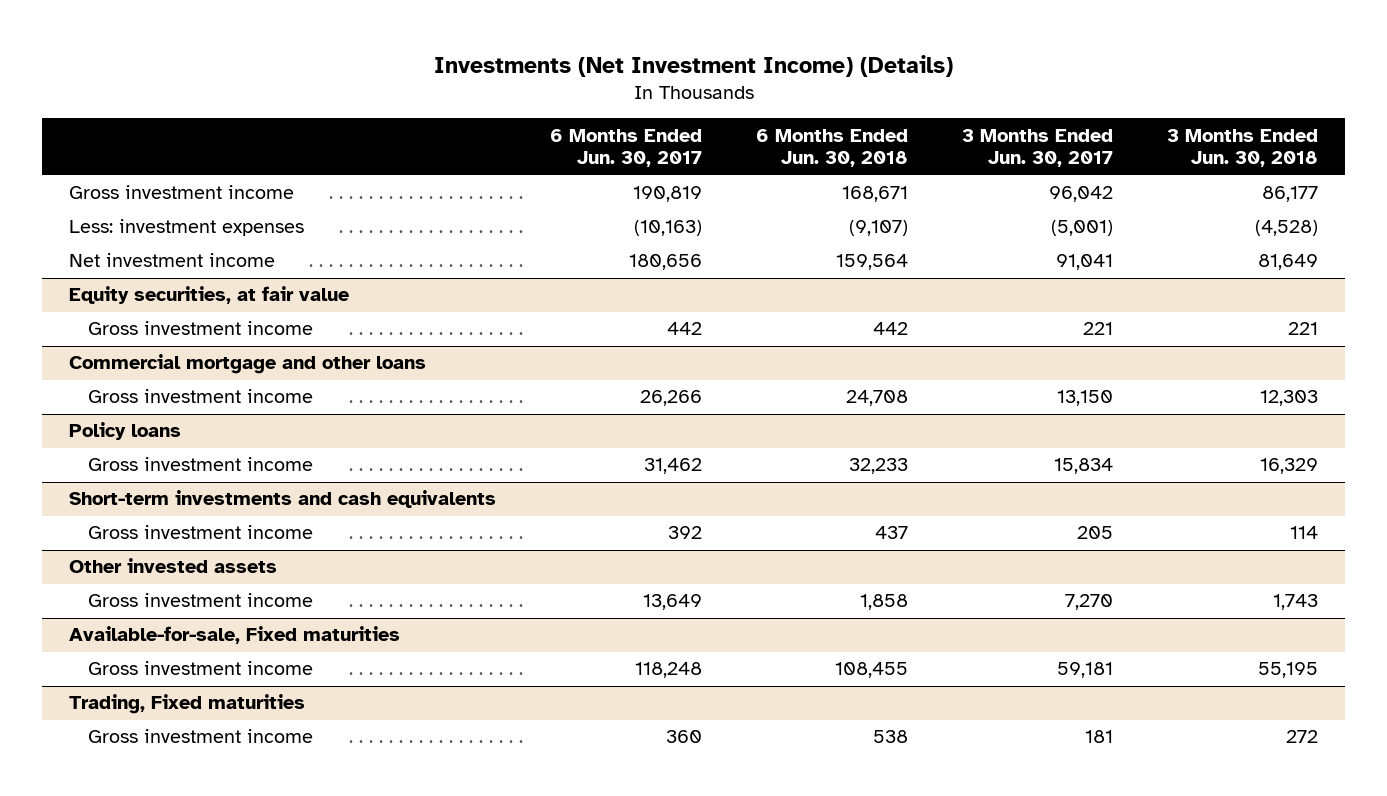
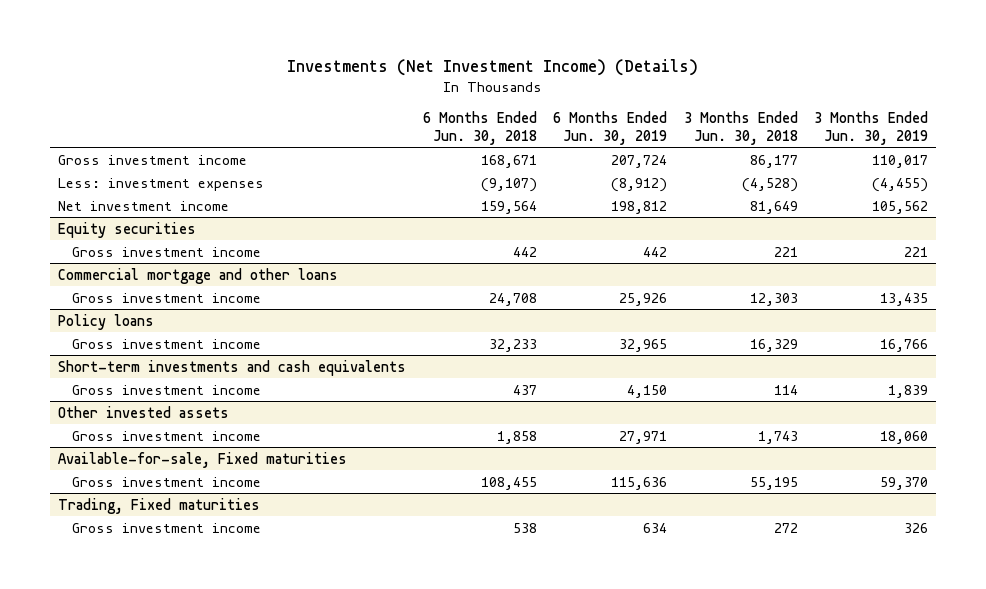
- | 6 Months Ended Jun. 30, 2017 | 6 Months Ended Jun. 30, 2018 | 3 Months Ended Jun. 30, 2017 | 3 Months Ended Jun. 30, 2018
+ | 6 Months Ended Jun. 30, 2018 | 6 Months Ended Jun. 30, 2019 | 3 Months Ended Jun. 30, 2018 | 3 Months Ended Jun. 30, 2019
- Equity securities, at fair value
+ Equity securities

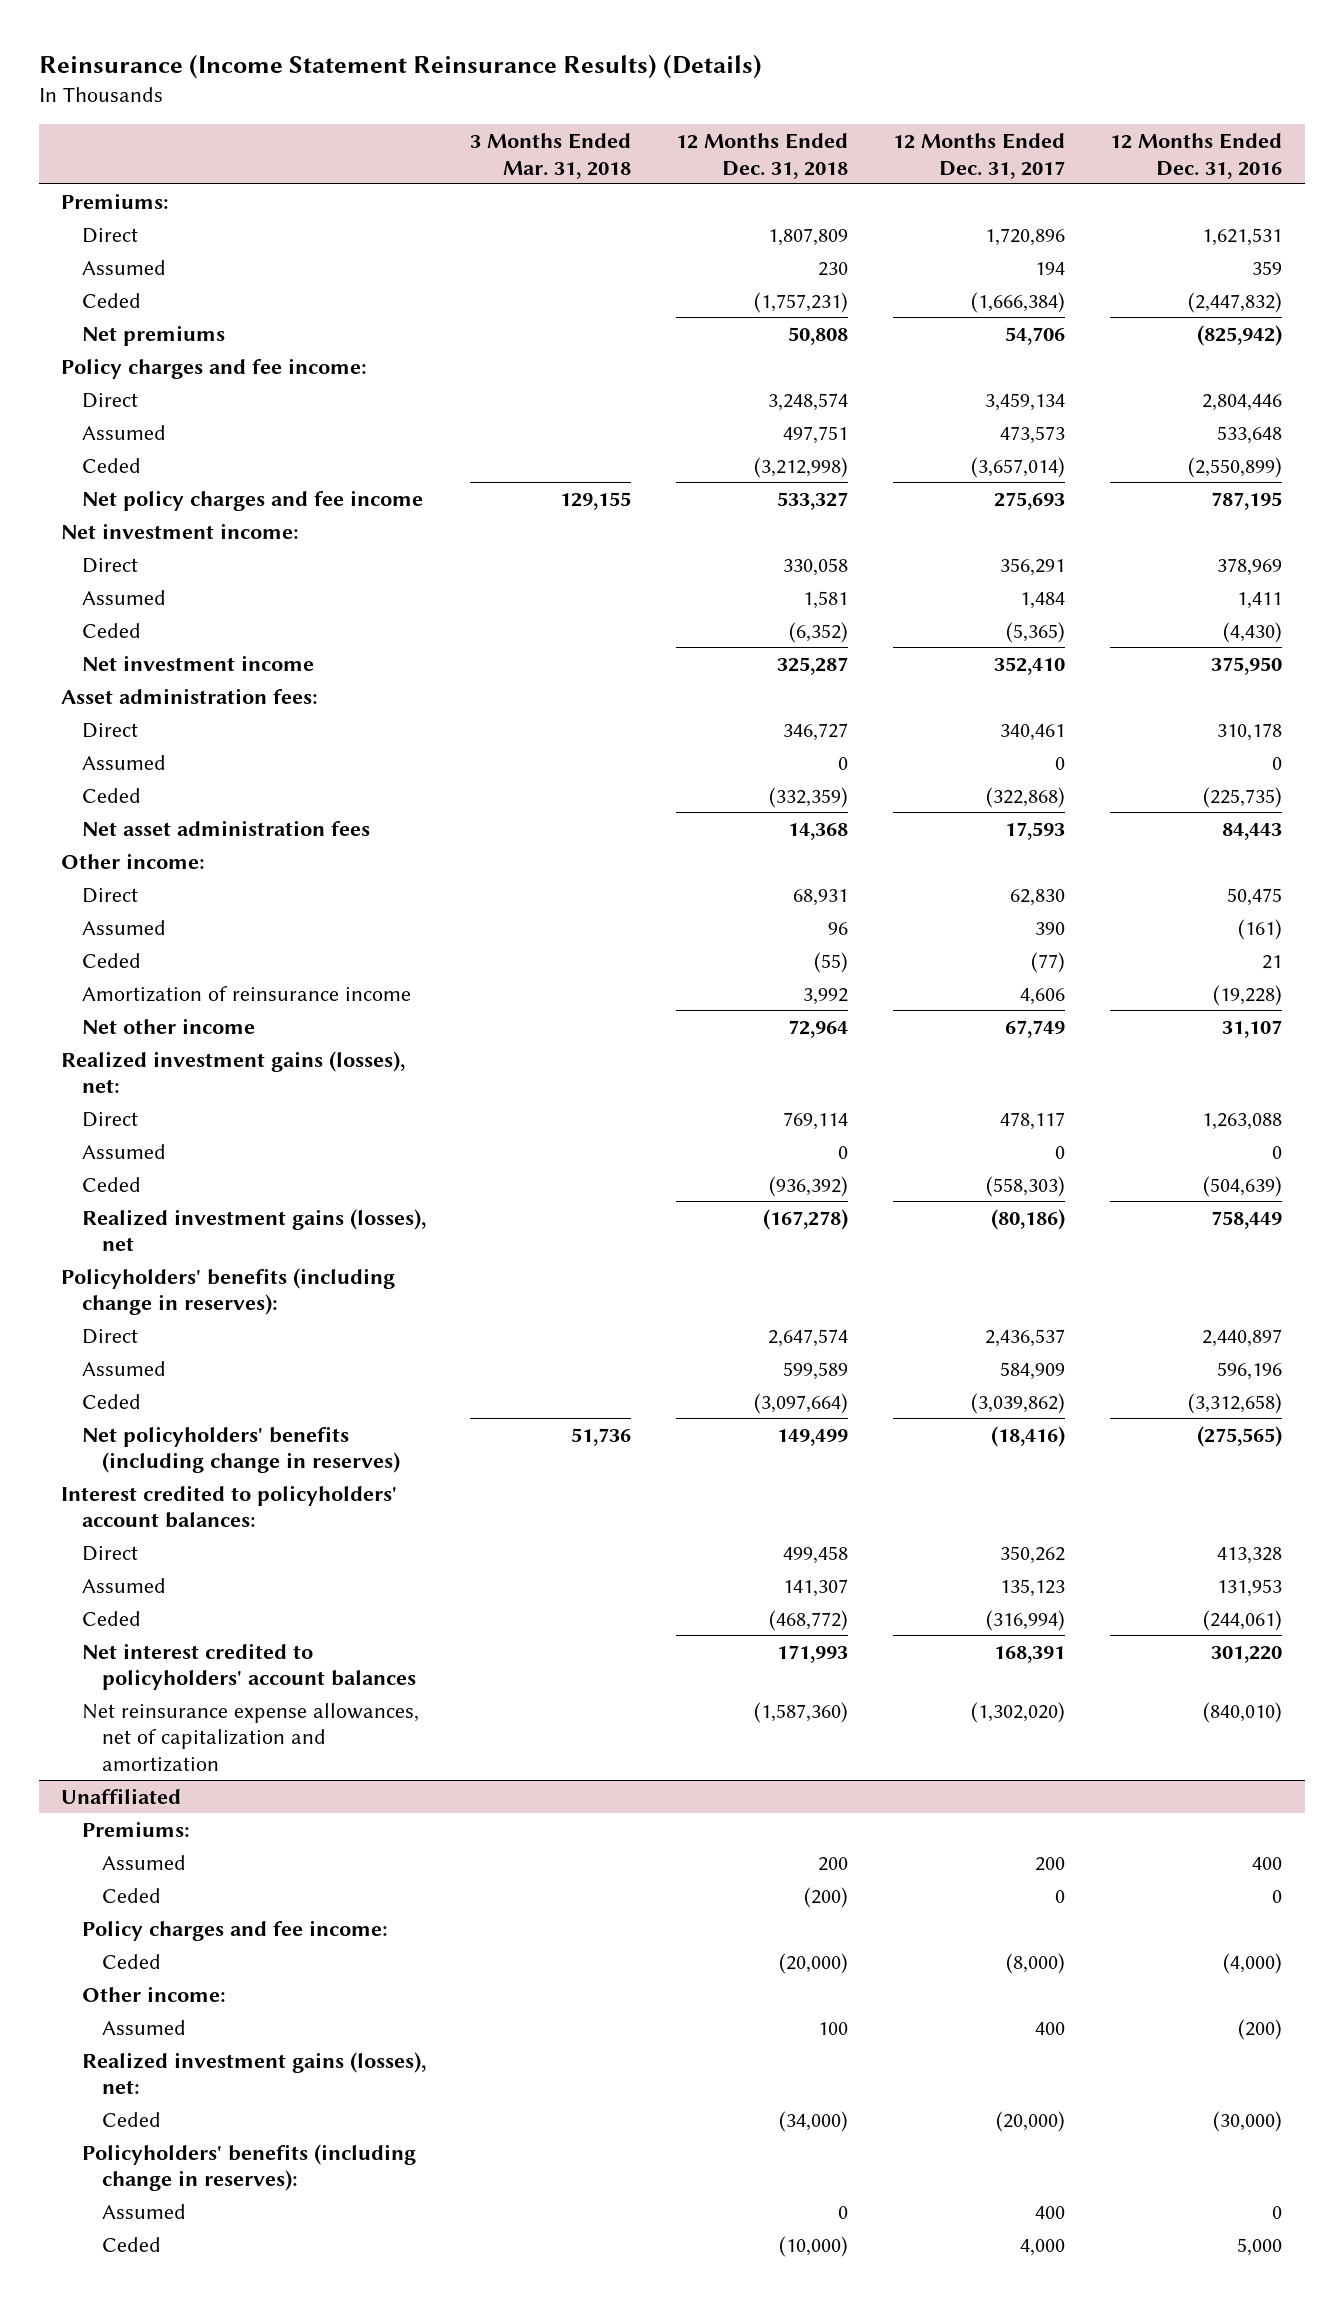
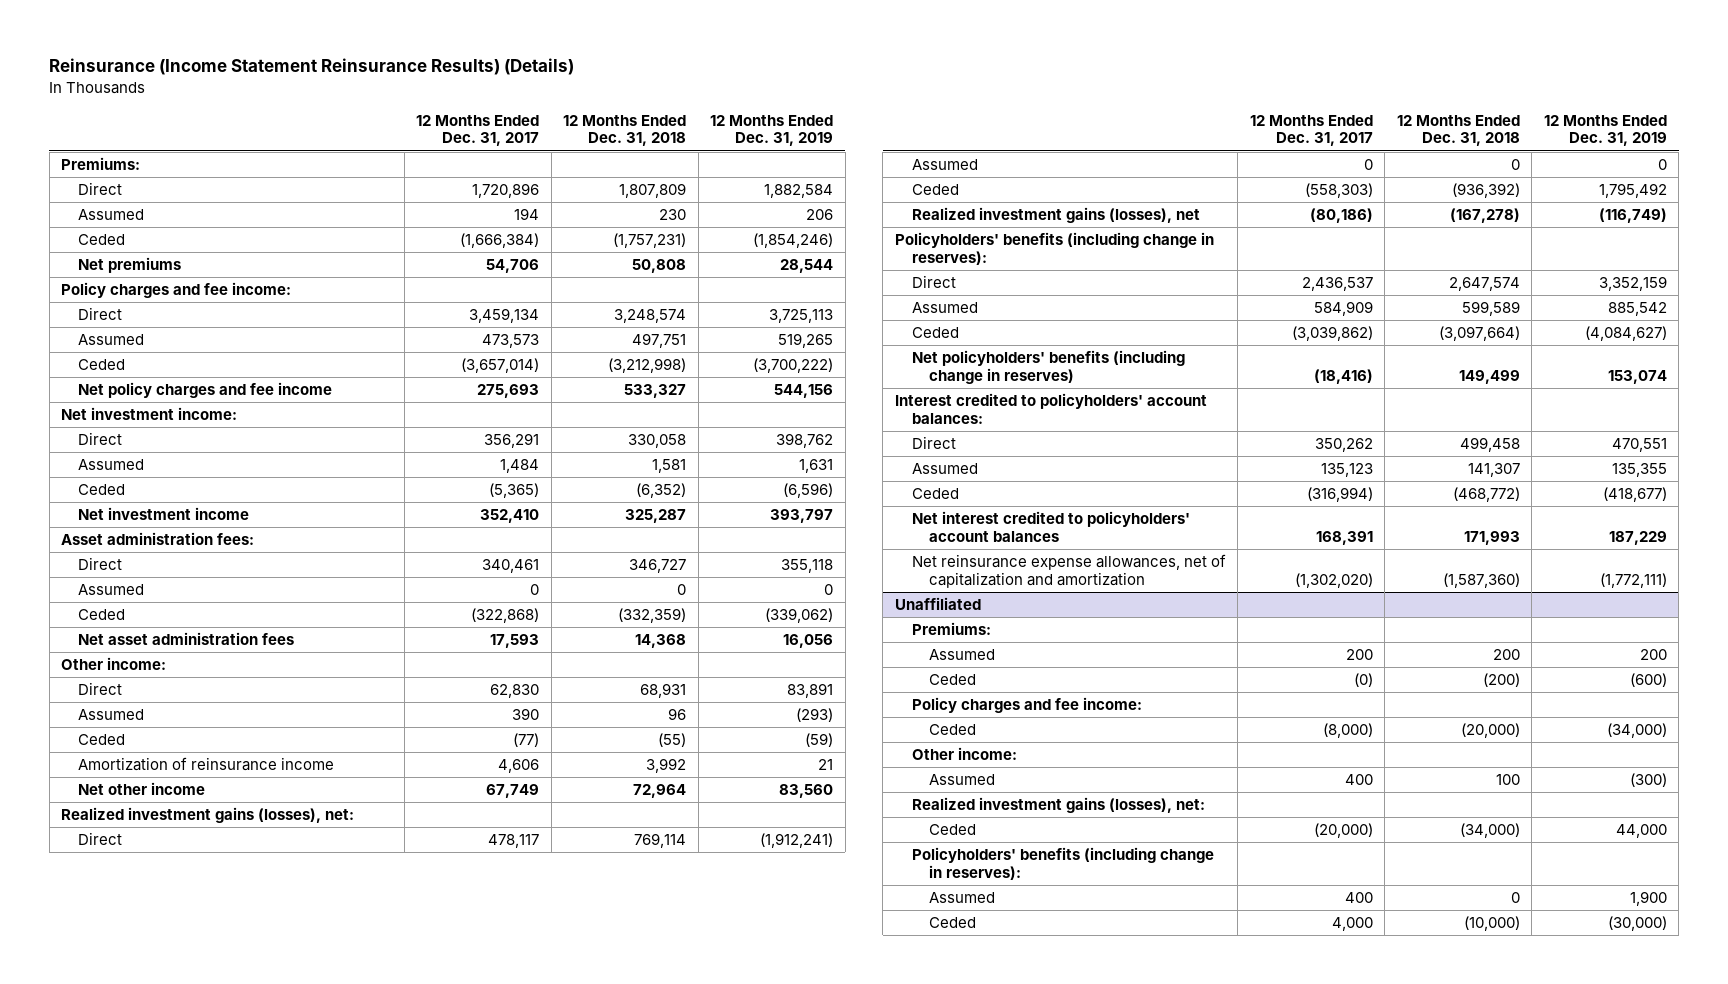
- | 3 Months Ended Mar. 31, 2018 | 12 Months Ended Dec. 31, 2018 | 12 Months Ended Dec. 31, 2017 | 12 Months Ended Dec. 31, 2016
+ | 12 Months Ended Dec. 31, 2017 | 12 Months Ended Dec. 31, 2018 | 12 Months Ended Dec. 31, 2019
@ Unaffiliated
- Ceded | | (200) | 0 | 0
+ Ceded | (0) | (200) | (600)

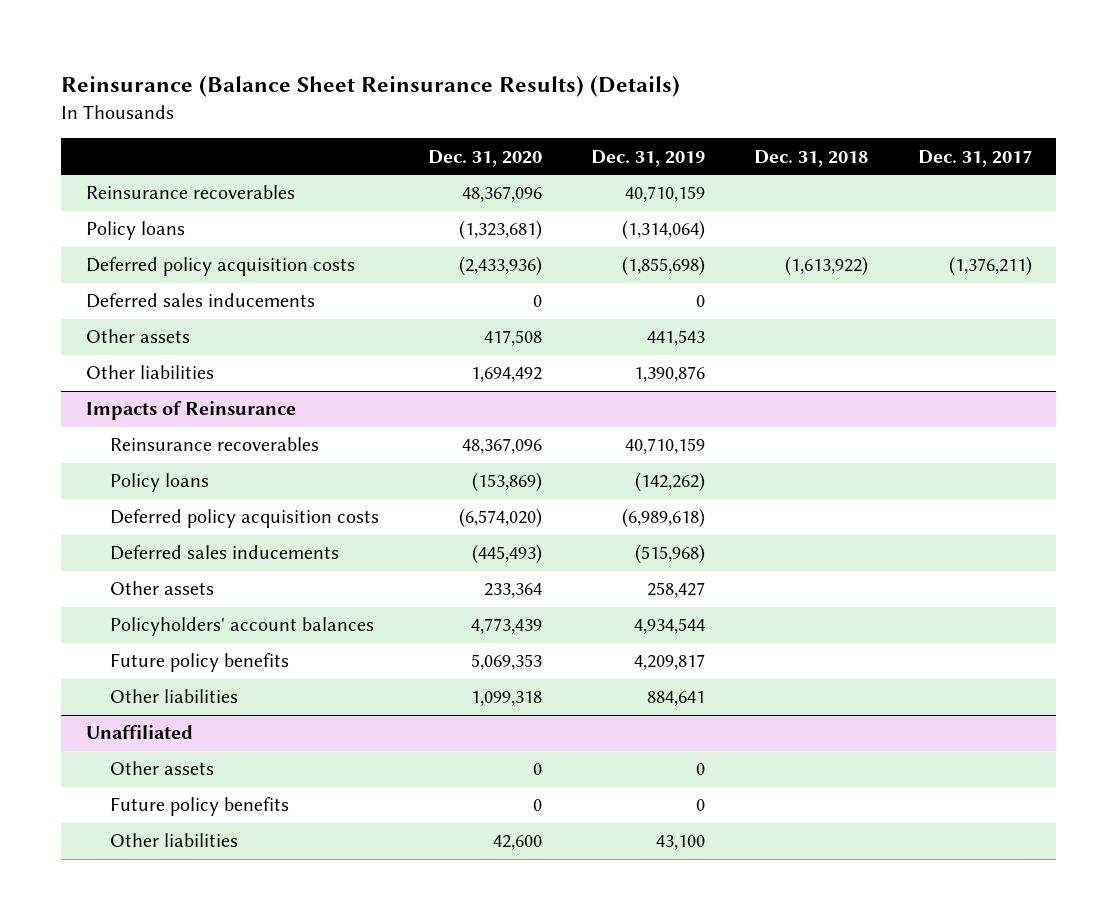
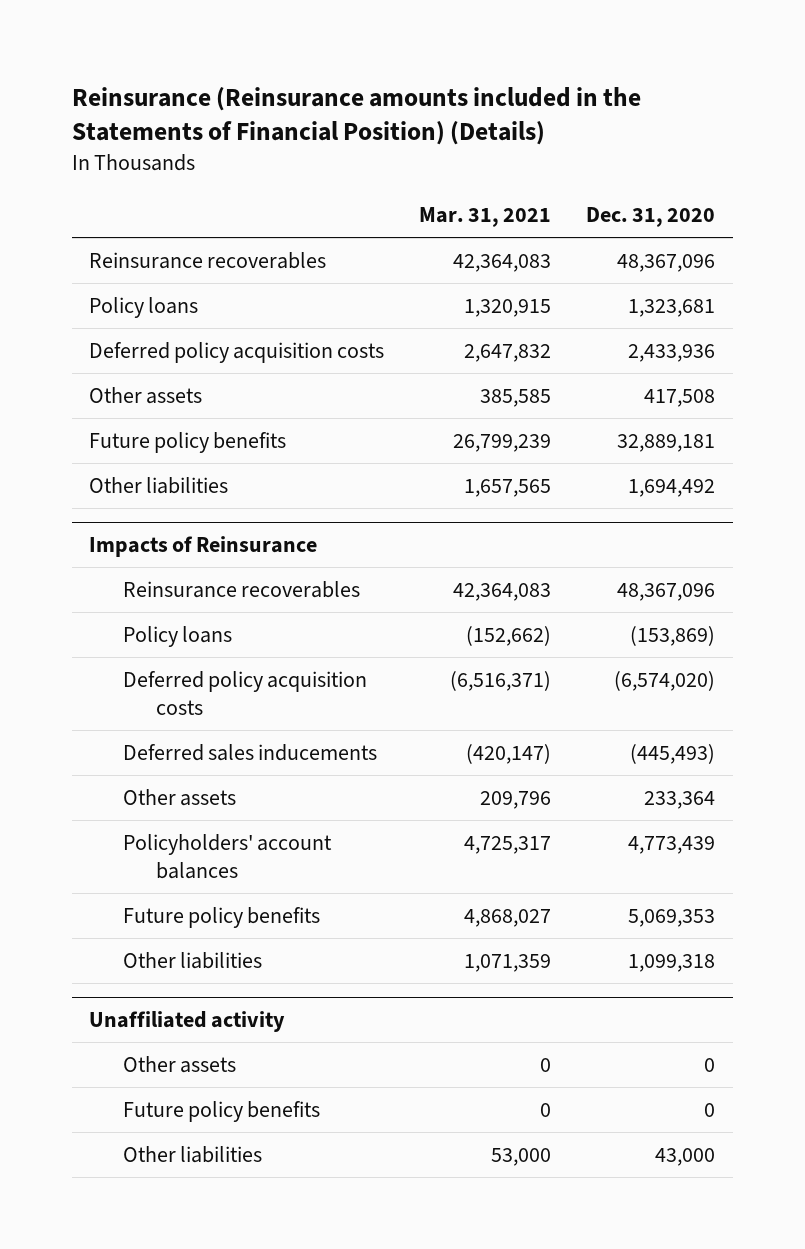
- Reinsurance (Balance Sheet Reinsurance Results) (Details)
+ Reinsurance (Reinsurance amounts included in the Statements of Financial Position) (Details)
- | Dec. 31, 2020 | Dec. 31, 2019 | Dec. 31, 2018 | Dec. 31, 2017
+ | Mar. 31, 2021 | Dec. 31, 2020
- Policy loans | (1,323,681) | (1,314,064) | |
- Deferred policy acquisition costs | (2,433,936) | (1,855,698) | (1,613,922) | (1,376,211)
- Deferred sales inducements | 0 | 0 | |
+ Policy loans | 1,320,915 | 1,323,681
+ Deferred policy acquisition costs | 2,647,832 | 2,433,936
+ Future policy benefits | 26,799,239 | 32,889,181
- Unaffiliated
+ Unaffiliated activity
- Other liabilities | 42,600 | 43,100 | |
+ Other liabilities | 53,000 | 43,000

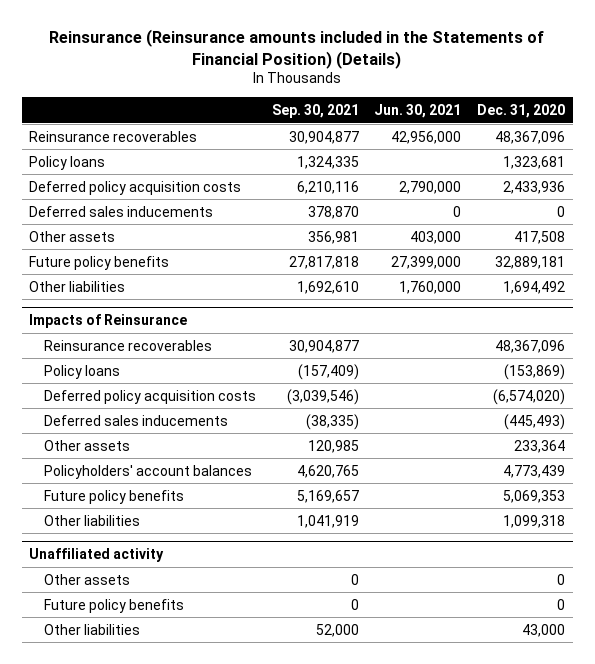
- | Mar. 31, 2021 | Dec. 31, 2020
+ | Sep. 30, 2021 | Jun. 30, 2021 | Dec. 31, 2020
+ Deferred sales inducements | 378,870 | 0 | 0

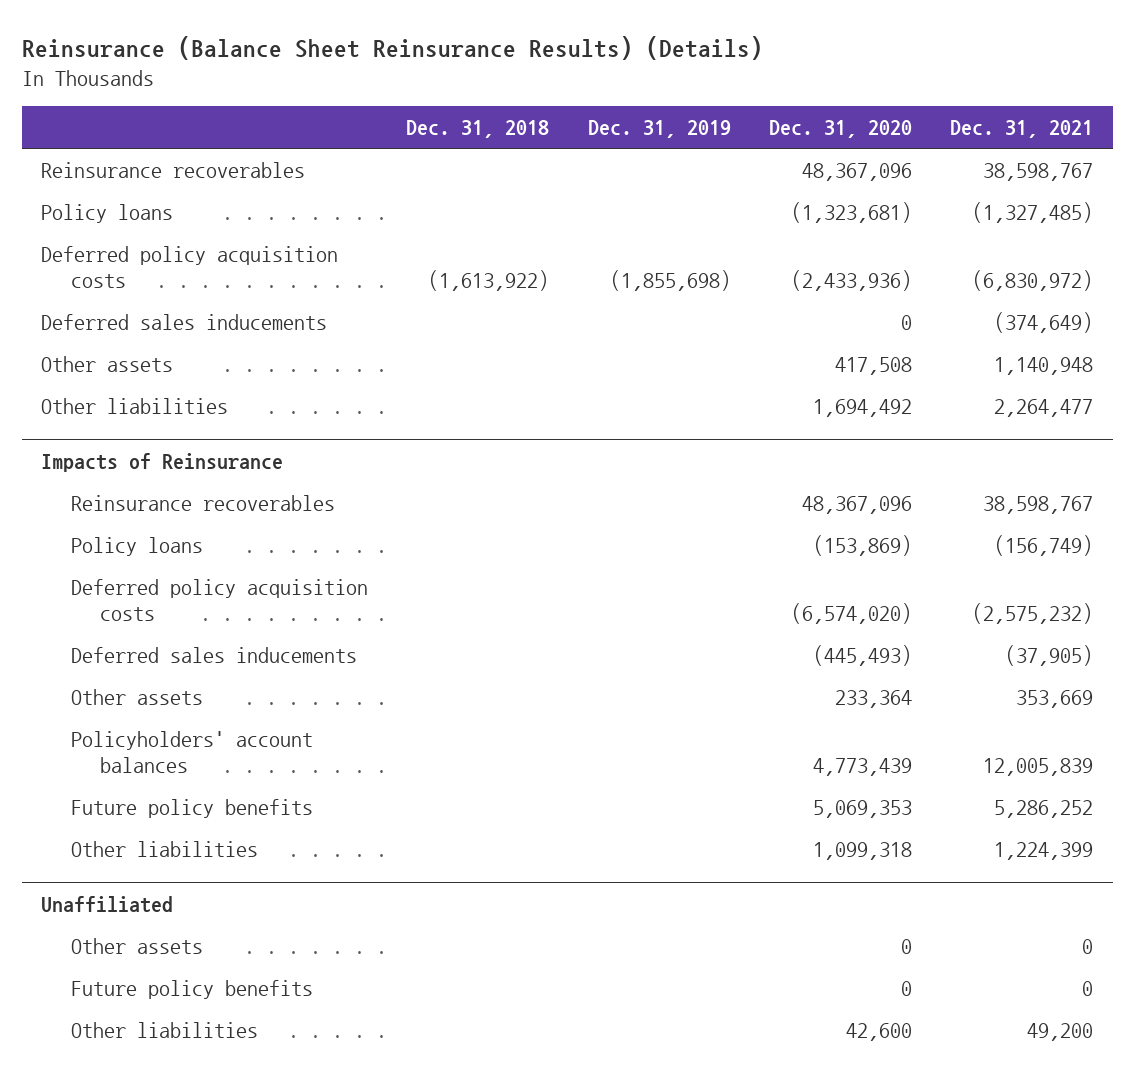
- Reinsurance (Reinsurance amounts included in the Statements of Financial Position) (Details)
+ Reinsurance (Balance Sheet Reinsurance Results) (Details)
- | Sep. 30, 2021 | Jun. 30, 2021 | Dec. 31, 2020
+ | Dec. 31, 2018 | Dec. 31, 2019 | Dec. 31, 2020 | Dec. 31, 2021
- Policy loans | 1,324,335 | | 1,323,681
- Deferred policy acquisition costs | 6,210,116 | 2,790,000 | 2,433,936
+ Policy loans | | | (1,323,681) | (1,327,485)
+ Deferred policy acquisition costs | (1,613,922) | (1,855,698) | (2,433,936) | (6,830,972)
- Future policy benefits | 27,817,818 | 27,399,000 | 32,889,181
- Unaffiliated activity
+ Unaffiliated
- Other liabilities | 52,000 | | 43,000
+ Other liabilities | | | 42,600 | 49,200

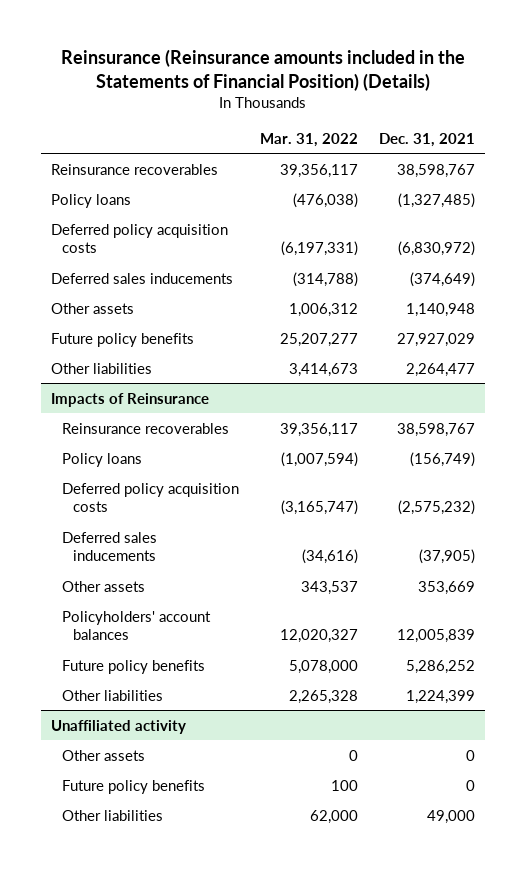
- Reinsurance (Balance Sheet Reinsurance Results) (Details)
+ Reinsurance (Reinsurance amounts included in the Statements of Financial Position) (Details)
- | Dec. 31, 2018 | Dec. 31, 2019 | Dec. 31, 2020 | Dec. 31, 2021
+ | Mar. 31, 2022 | Dec. 31, 2021
+ Future policy benefits | 25,207,277 | 27,927,029
- Unaffiliated
+ Unaffiliated activity
- Other liabilities | | | 42,600 | 49,200
+ Other liabilities | 62,000 | 49,000

